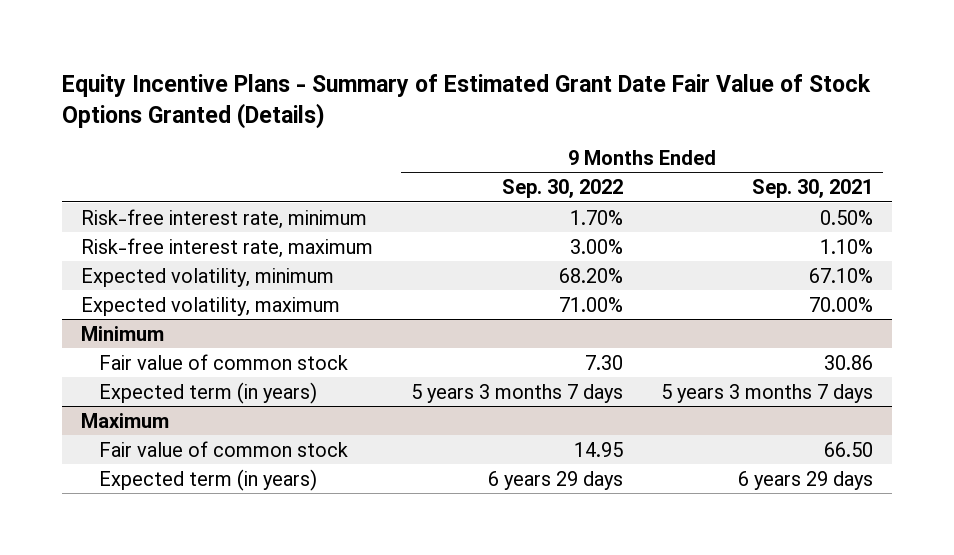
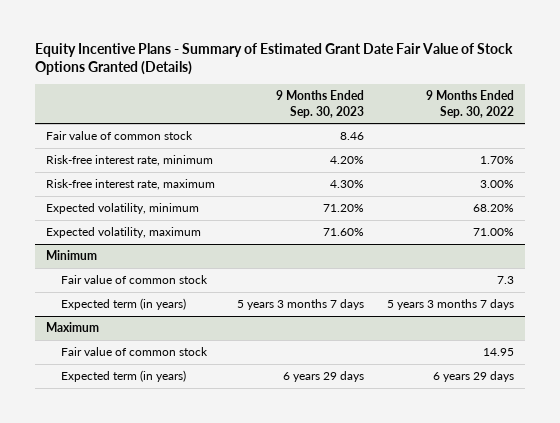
- | 9 Months Ended Sep. 30, 2022 | 9 Months Ended Sep. 30, 2021
+ | 9 Months Ended Sep. 30, 2023 | 9 Months Ended Sep. 30, 2022
+ Fair value of common stock | 8.46 |
@ Minimum
- Fair value of common stock | 7.30 | 30.86
+ Fair value of common stock | | 7.3

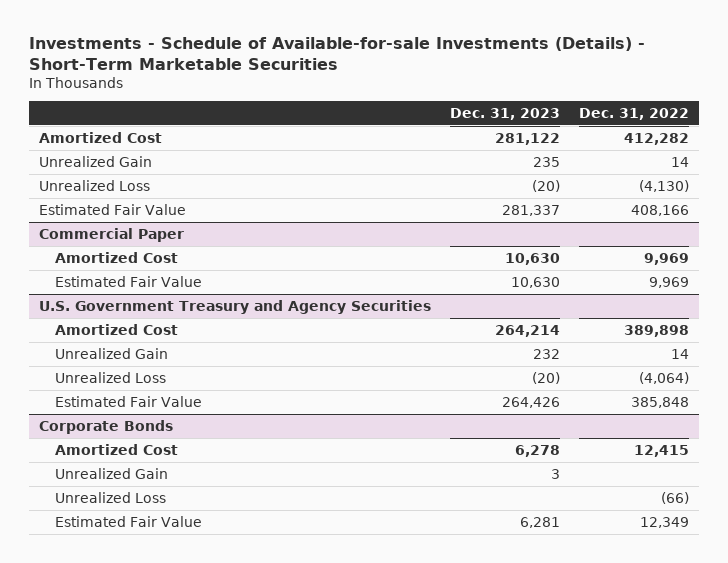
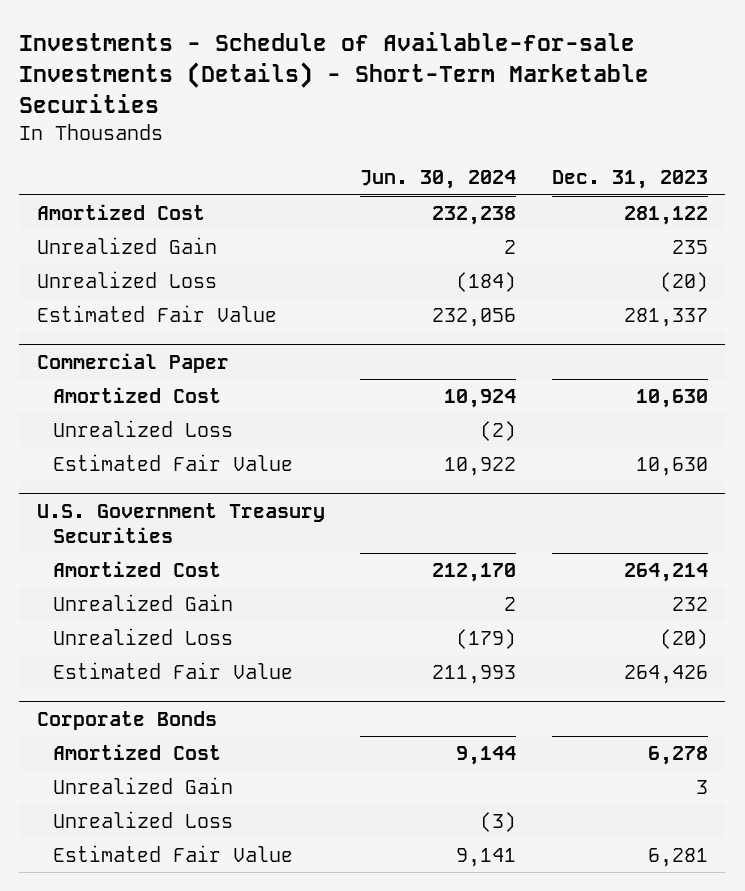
- | Dec. 31, 2023 | Dec. 31, 2022
+ | Jun. 30, 2024 | Dec. 31, 2023
@ Commercial Paper
+ Unrealized Loss | (2) |
- U.S. Government Treasury and Agency Securities
+ U.S. Government Treasury Securities

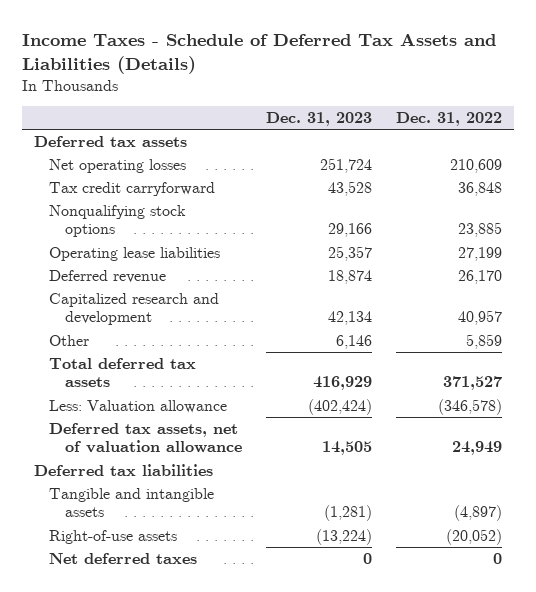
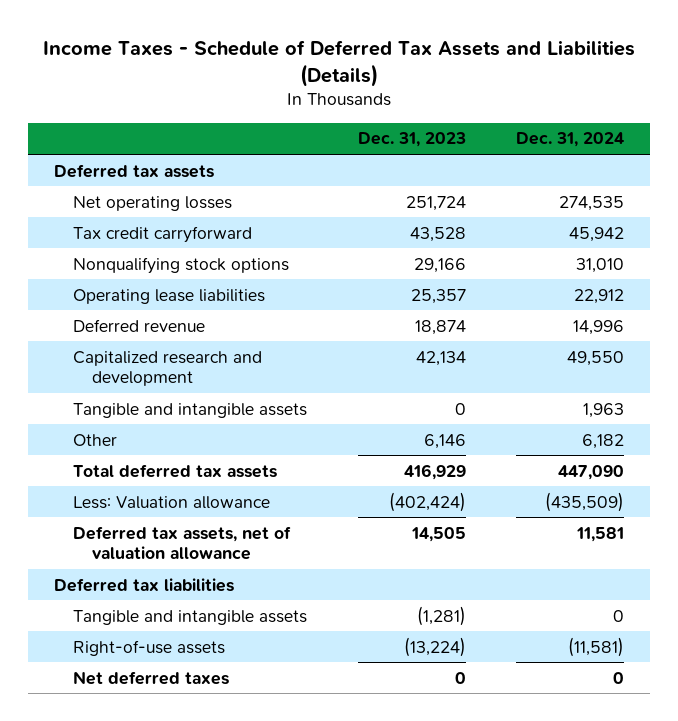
- | Dec. 31, 2023 | Dec. 31, 2022
+ | Dec. 31, 2023 | Dec. 31, 2024
+ Tangible and intangible assets | 0 | 1,963

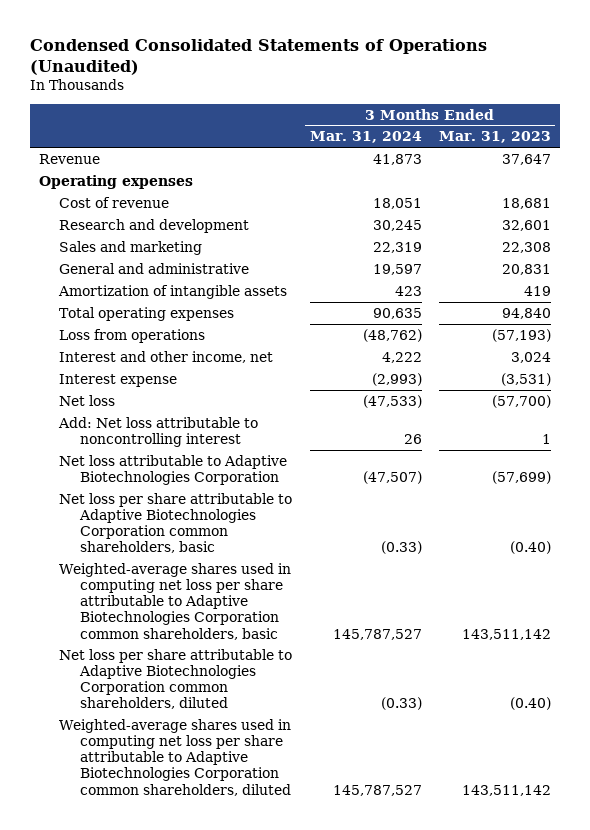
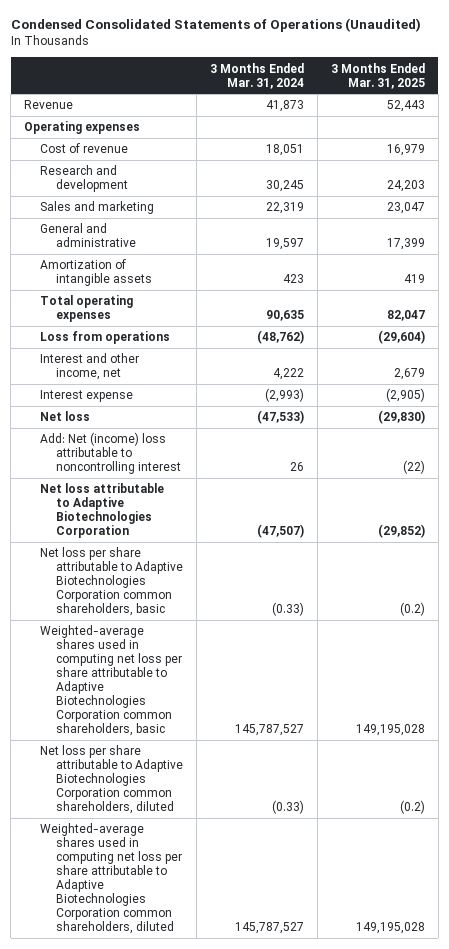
- | 3 Months Ended Mar. 31, 2024 | 3 Months Ended Mar. 31, 2023
+ | 3 Months Ended Mar. 31, 2024 | 3 Months Ended Mar. 31, 2025
- Add: Net loss attributable to noncontrolling interest | 26 | 1
+ Add: Net (income) loss attributable to noncontrolling interest | 26 | (22)

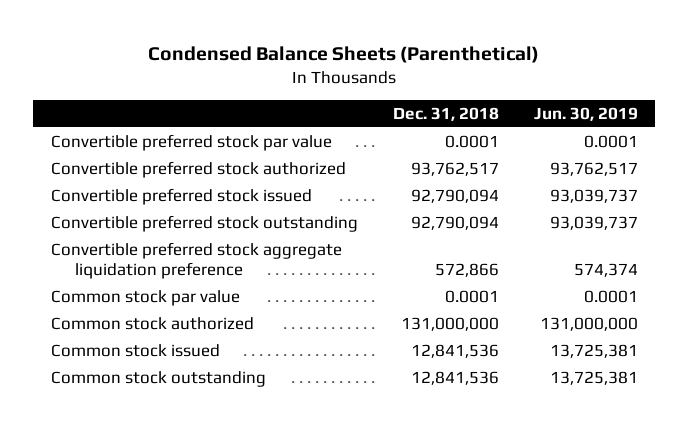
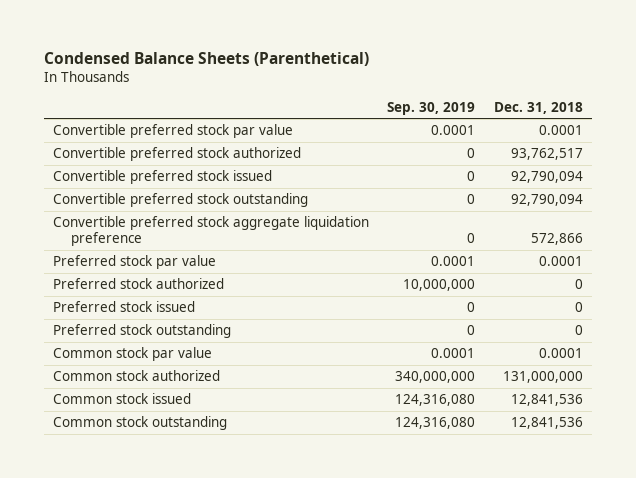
- | Dec. 31, 2018 | Jun. 30, 2019
+ | Sep. 30, 2019 | Dec. 31, 2018
+ Preferred stock par value | 0.0001 | 0.0001
+ Preferred stock authorized | 10,000,000 | 0
+ Preferred stock issued | 0 | 0
+ Preferred stock outstanding | 0 | 0

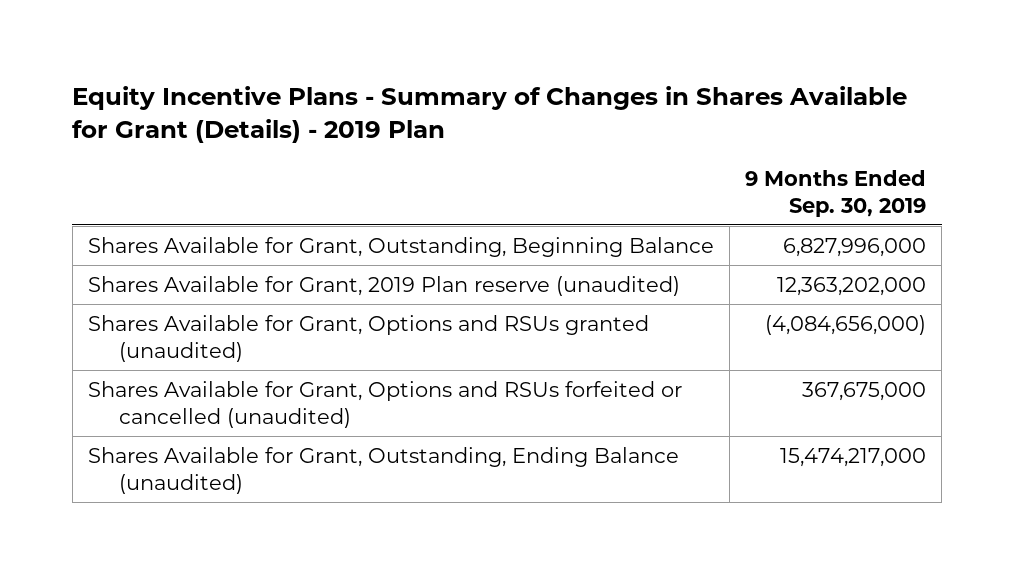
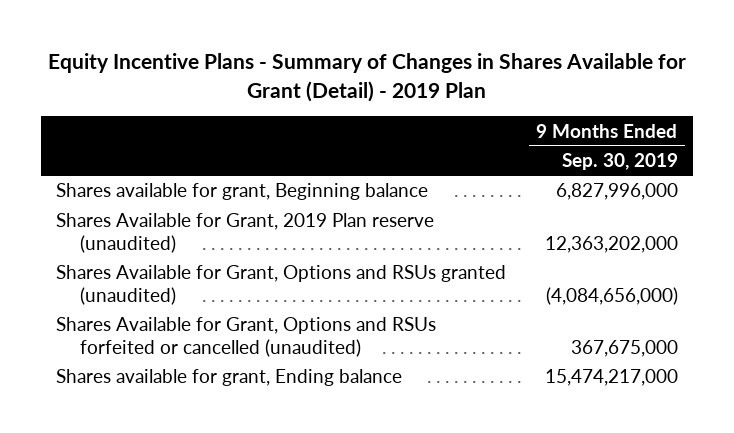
- Equity Incentive Plans - Summary of Changes in Shares Available for Grant (Details) - 2019 Plan
+ Equity Incentive Plans - Summary of Changes in Shares Available for Grant (Detail) - 2019 Plan
- Shares Available for Grant, Outstanding, Beginning Balance | 6,827,996,000
+ Shares available for grant, Beginning balance | 6,827,996,000
- Shares Available for Grant, Outstanding, Ending Balance (unaudited) | 15,474,217,000
+ Shares available for grant, Ending balance | 15,474,217,000

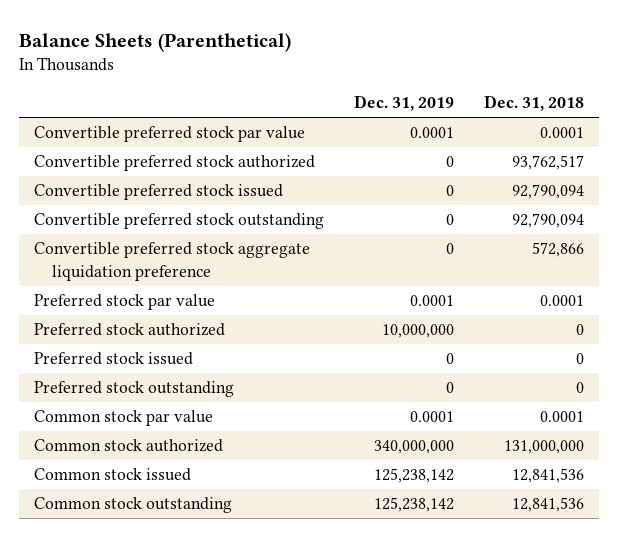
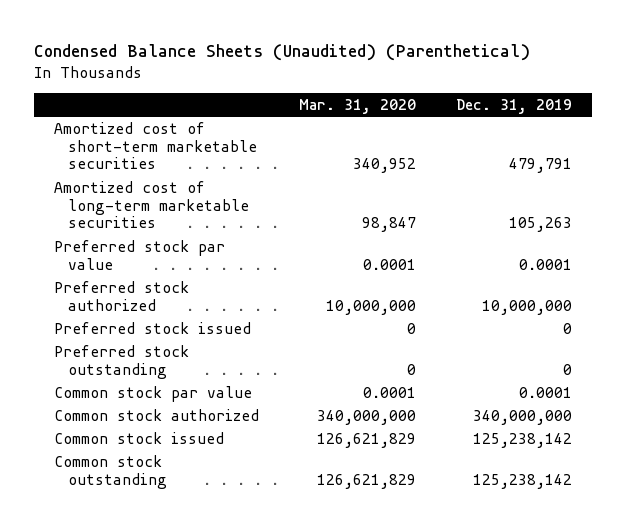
- Balance Sheets (Parenthetical)
+ Condensed Balance Sheets (Unaudited) (Parenthetical)
- | Dec. 31, 2019 | Dec. 31, 2018
+ | Mar. 31, 2020 | Dec. 31, 2019
- Convertible preferred stock par value | 0.0001 | 0.0001
- Convertible preferred stock authorized | 0 | 93,762,517
- Convertible preferred stock issued | 0 | 92,790,094
- Convertible preferred stock outstanding | 0 | 92,790,094
- Convertible preferred stock aggregate liquidation preference | 0 | 572,866
+ Amortized cost of short-term marketable securities | 340,952 | 479,791
+ Amortized cost of long-term marketable securities | 98,847 | 105,263

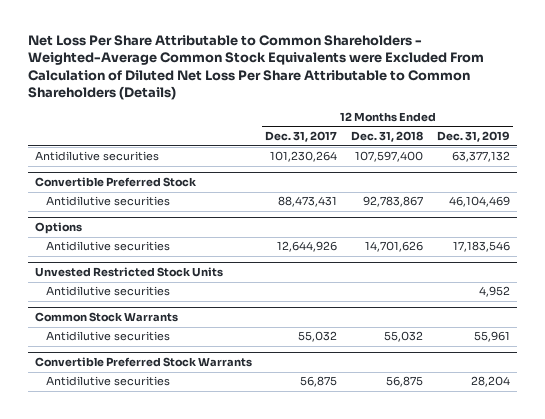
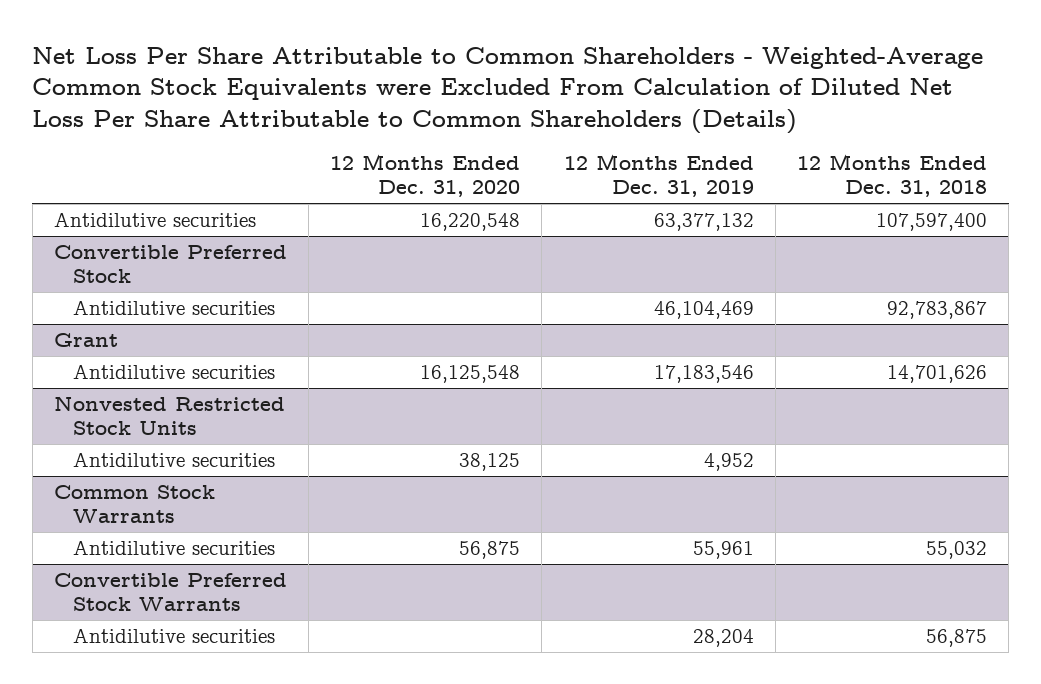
- | 12 Months Ended Dec. 31, 2017 | 12 Months Ended Dec. 31, 2018 | 12 Months Ended Dec. 31, 2019
+ | 12 Months Ended Dec. 31, 2020 | 12 Months Ended Dec. 31, 2019 | 12 Months Ended Dec. 31, 2018
- Options
+ Grant
- Unvested Restricted Stock Units
+ Nonvested Restricted Stock Units

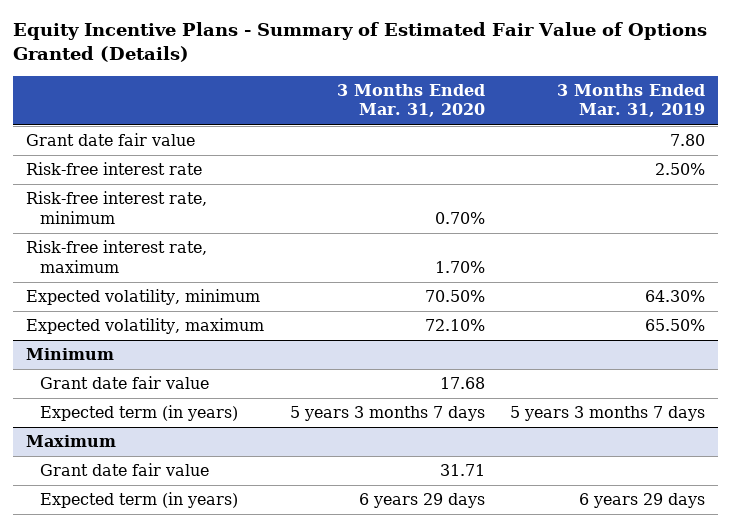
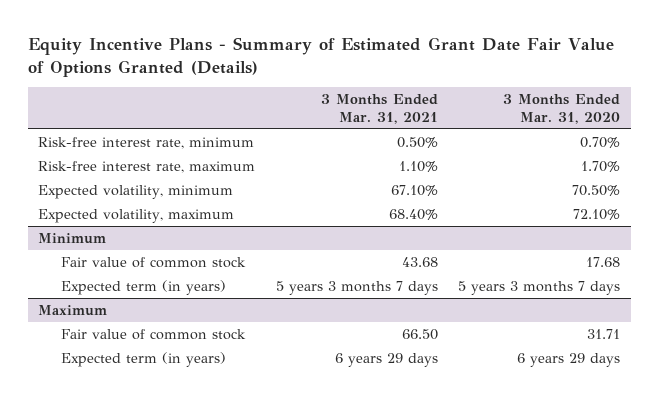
- Equity Incentive Plans - Summary of Estimated Fair Value of Options Granted (Details)
+ Equity Incentive Plans - Summary of Estimated Grant Date Fair Value of Options Granted (Details)
- | 3 Months Ended Mar. 31, 2020 | 3 Months Ended Mar. 31, 2019
+ | 3 Months Ended Mar. 31, 2021 | 3 Months Ended Mar. 31, 2020
- Grant date fair value | | 7.80
- Risk-free interest rate | | 2.50%
@ Minimum
- Grant date fair value | 17.68 |
+ Fair value of common stock | 43.68 | 17.68
@ Maximum
- Grant date fair value | 31.71 |
+ Fair value of common stock | 66.50 | 31.71

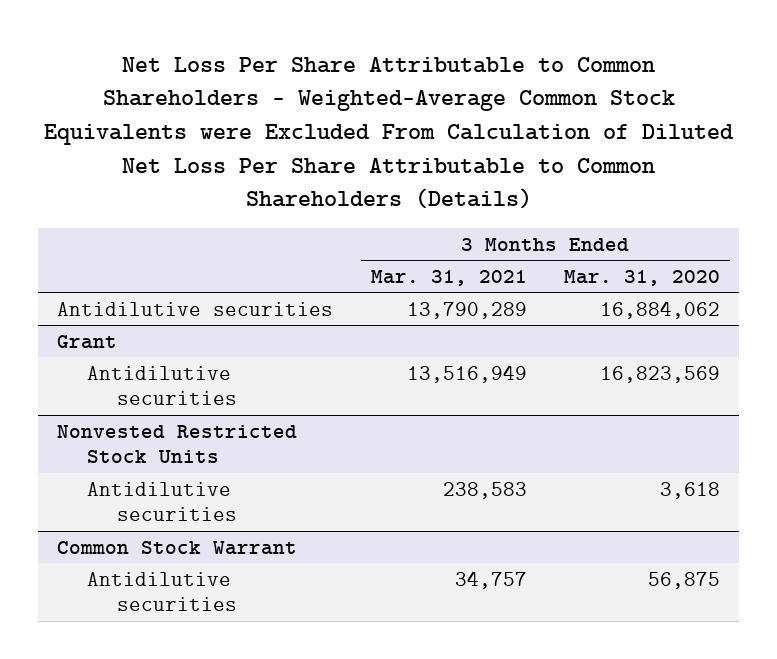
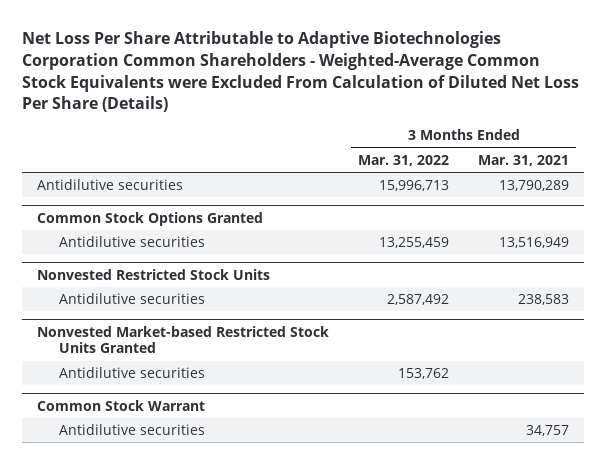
- Net Loss Per Share Attributable to Common Shareholders - Weighted-Average Common Stock Equivalents were Excluded From Calculation of Diluted Net Loss Per Share Attributable to Common Shareholders (Details)
+ Net Loss Per Share Attributable to Adaptive Biotechnologies Corporation Common Shareholders - Weighted-Average Common Stock Equivalents were Excluded From Calculation of Diluted Net Loss Per Share (Details)
- | 3 Months Ended Mar. 31, 2021 | 3 Months Ended Mar. 31, 2020
+ | 3 Months Ended Mar. 31, 2022 | 3 Months Ended Mar. 31, 2021
- Grant
+ Common Stock Options Granted
+ Nonvested Market-based Restricted Stock Units Granted
+ Antidilutive securities | 153,762 |

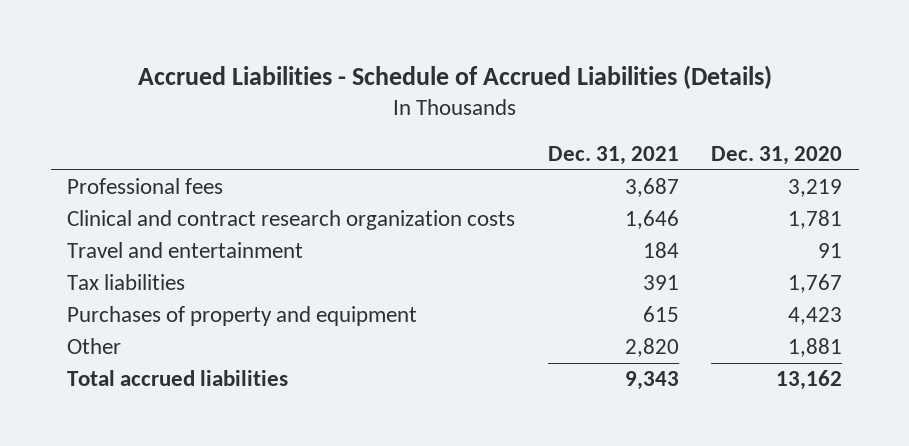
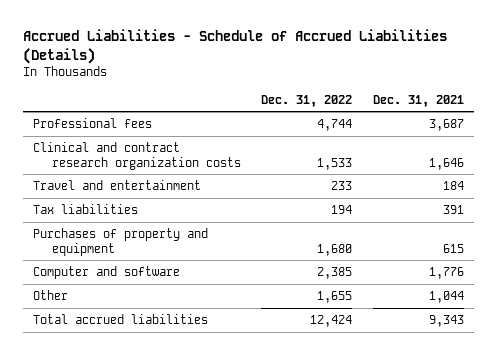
- | Dec. 31, 2021 | Dec. 31, 2020
+ | Dec. 31, 2022 | Dec. 31, 2021
- Other | 2,820 | 1,881
+ Computer and software | 2,385 | 1,776
+ Other | 1,655 | 1,044

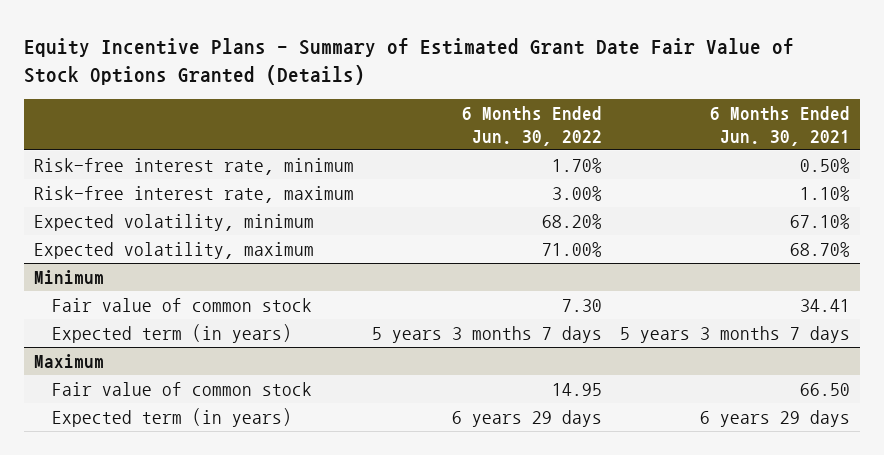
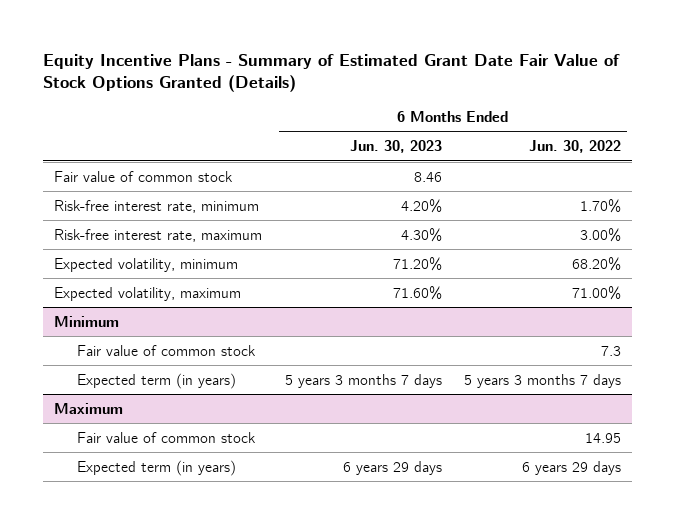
- | 6 Months Ended Jun. 30, 2022 | 6 Months Ended Jun. 30, 2021
+ | 6 Months Ended Jun. 30, 2023 | 6 Months Ended Jun. 30, 2022
+ Fair value of common stock | 8.46 |
@ Minimum
- Fair value of common stock | 7.30 | 34.41
+ Fair value of common stock | | 7.3

